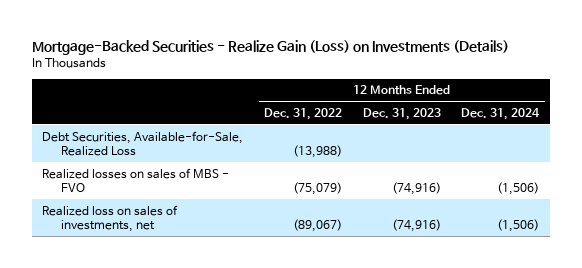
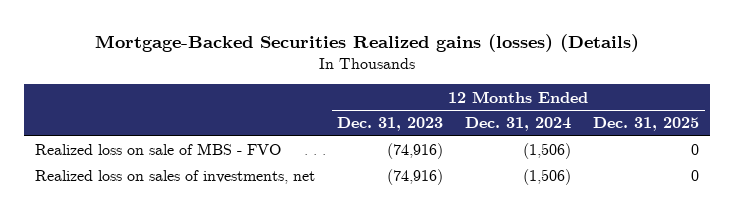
- Mortgage-Backed Securities - Realize Gain (Loss) on Investments (Details)
+ Mortgage-Backed Securities Realized gains (losses) (Details)
- | 12 Months Ended Dec. 31, 2022 | 12 Months Ended Dec. 31, 2023 | 12 Months Ended Dec. 31, 2024
+ | 12 Months Ended Dec. 31, 2023 | 12 Months Ended Dec. 31, 2024 | 12 Months Ended Dec. 31, 2025
- Debt Securities, Available-for-Sale, Realized Loss | (13,988) | |
- Realized losses on sales of MBS - FVO | (75,079) | (74,916) | (1,506)
+ Realized loss on sale of MBS - FVO | (74,916) | (1,506) | 0

